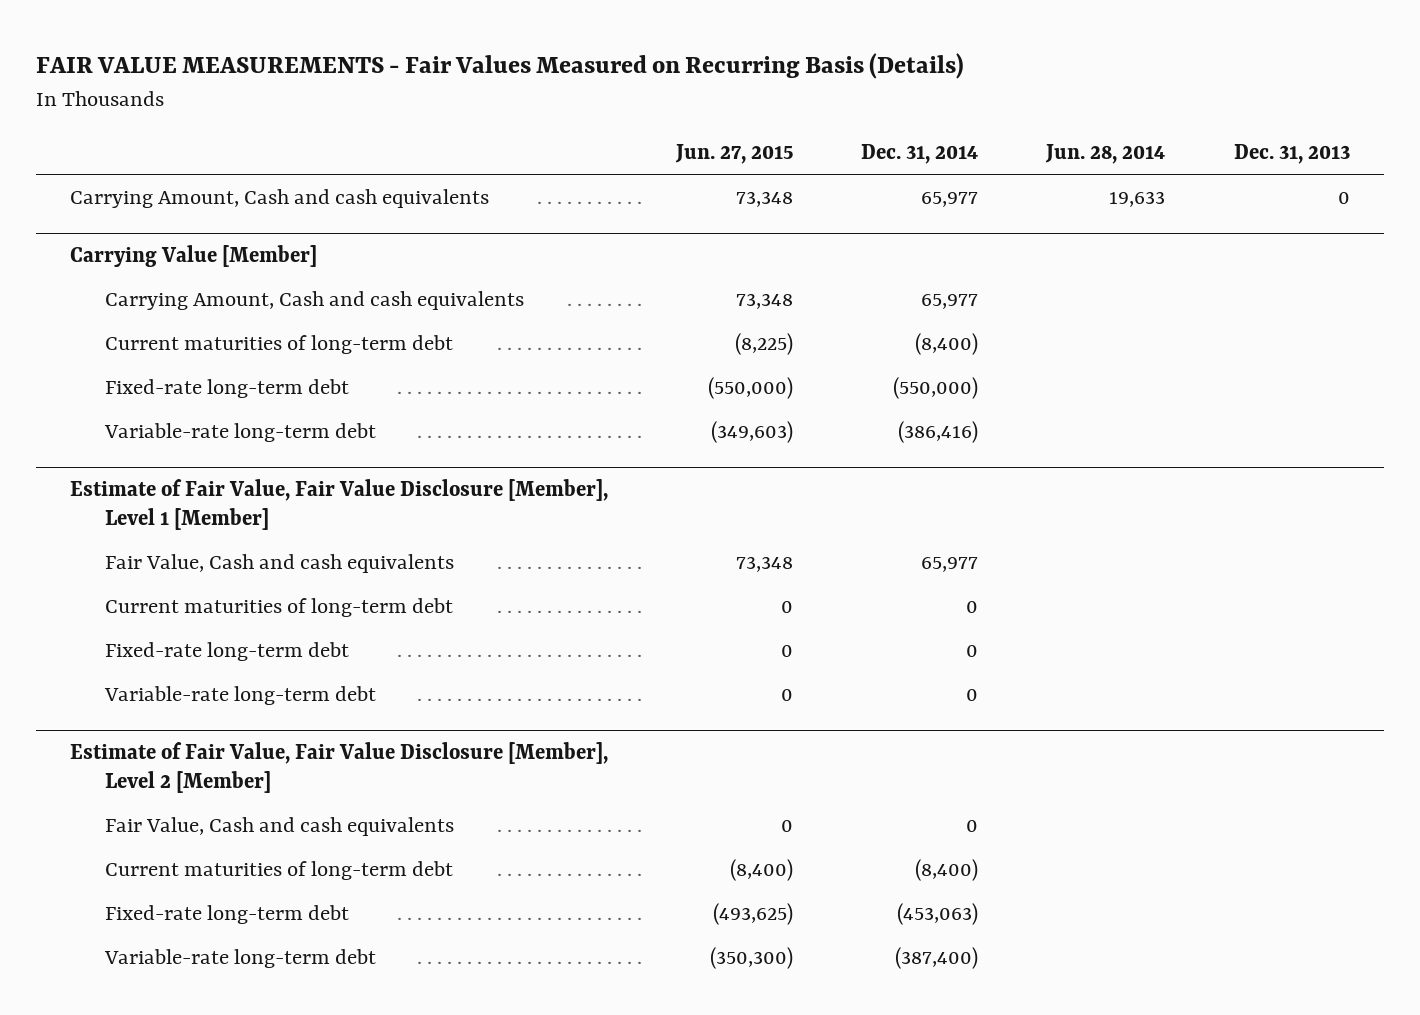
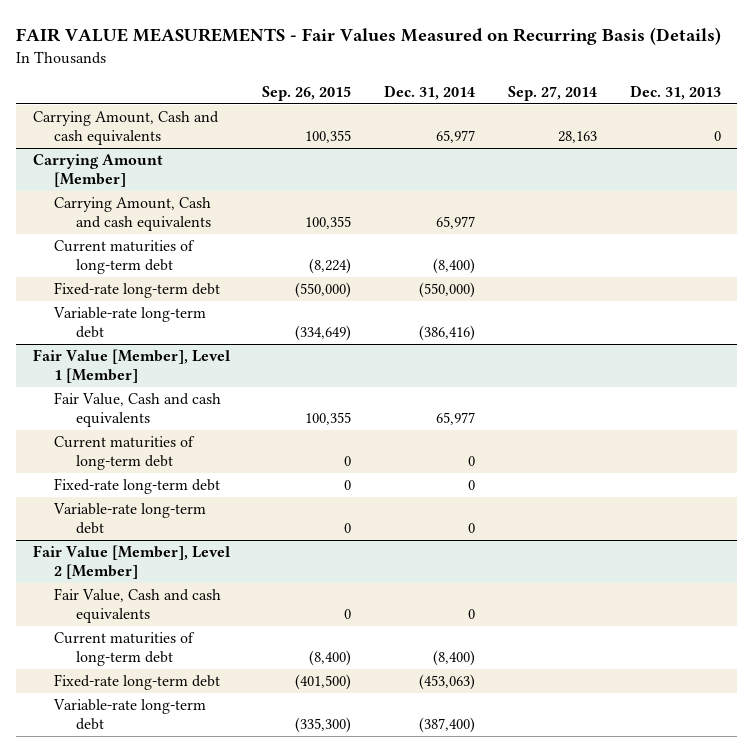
- | Jun. 27, 2015 | Dec. 31, 2014 | Jun. 28, 2014 | Dec. 31, 2013
+ | Sep. 26, 2015 | Dec. 31, 2014 | Sep. 27, 2014 | Dec. 31, 2013
- Carrying Value [Member]
+ Carrying Amount [Member]
- Estimate of Fair Value, Fair Value Disclosure [Member], Level 1 [Member]
+ Fair Value [Member], Level 1 [Member]
- Estimate of Fair Value, Fair Value Disclosure [Member], Level 2 [Member]
+ Fair Value [Member], Level 2 [Member]

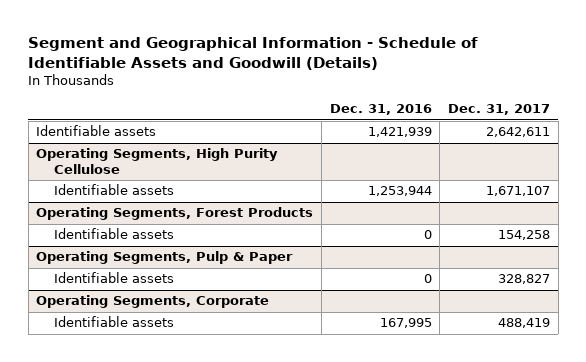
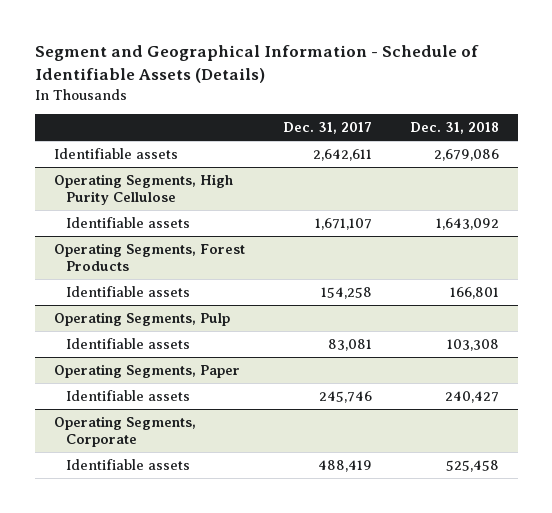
- Segment and Geographical Information - Schedule of Identifiable Assets and Goodwill (Details)
+ Segment and Geographical Information - Schedule of Identifiable Assets (Details)
- | Dec. 31, 2016 | Dec. 31, 2017
+ | Dec. 31, 2017 | Dec. 31, 2018
- Operating Segments, Pulp & Paper
- Identifiable assets | 0 | 328,827
+ Operating Segments, Pulp
+ Identifiable assets | 83,081 | 103,308
+ Operating Segments, Paper
+ Identifiable assets | 245,746 | 240,427

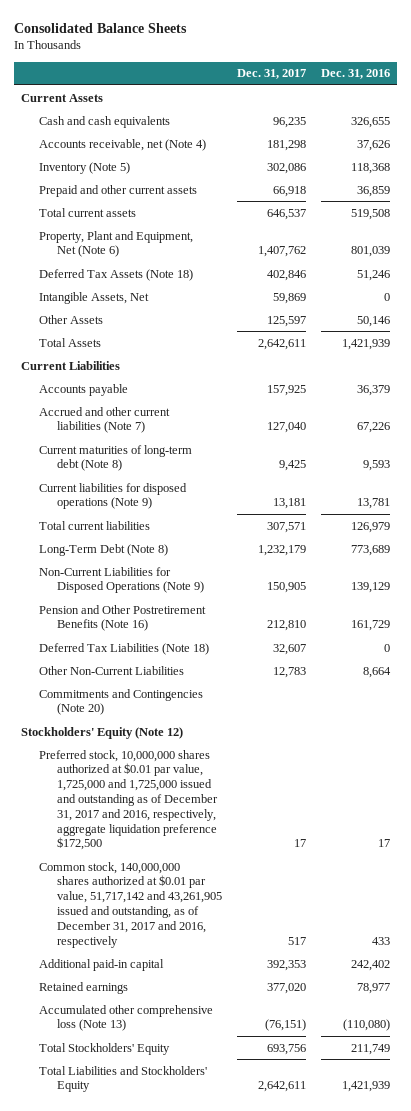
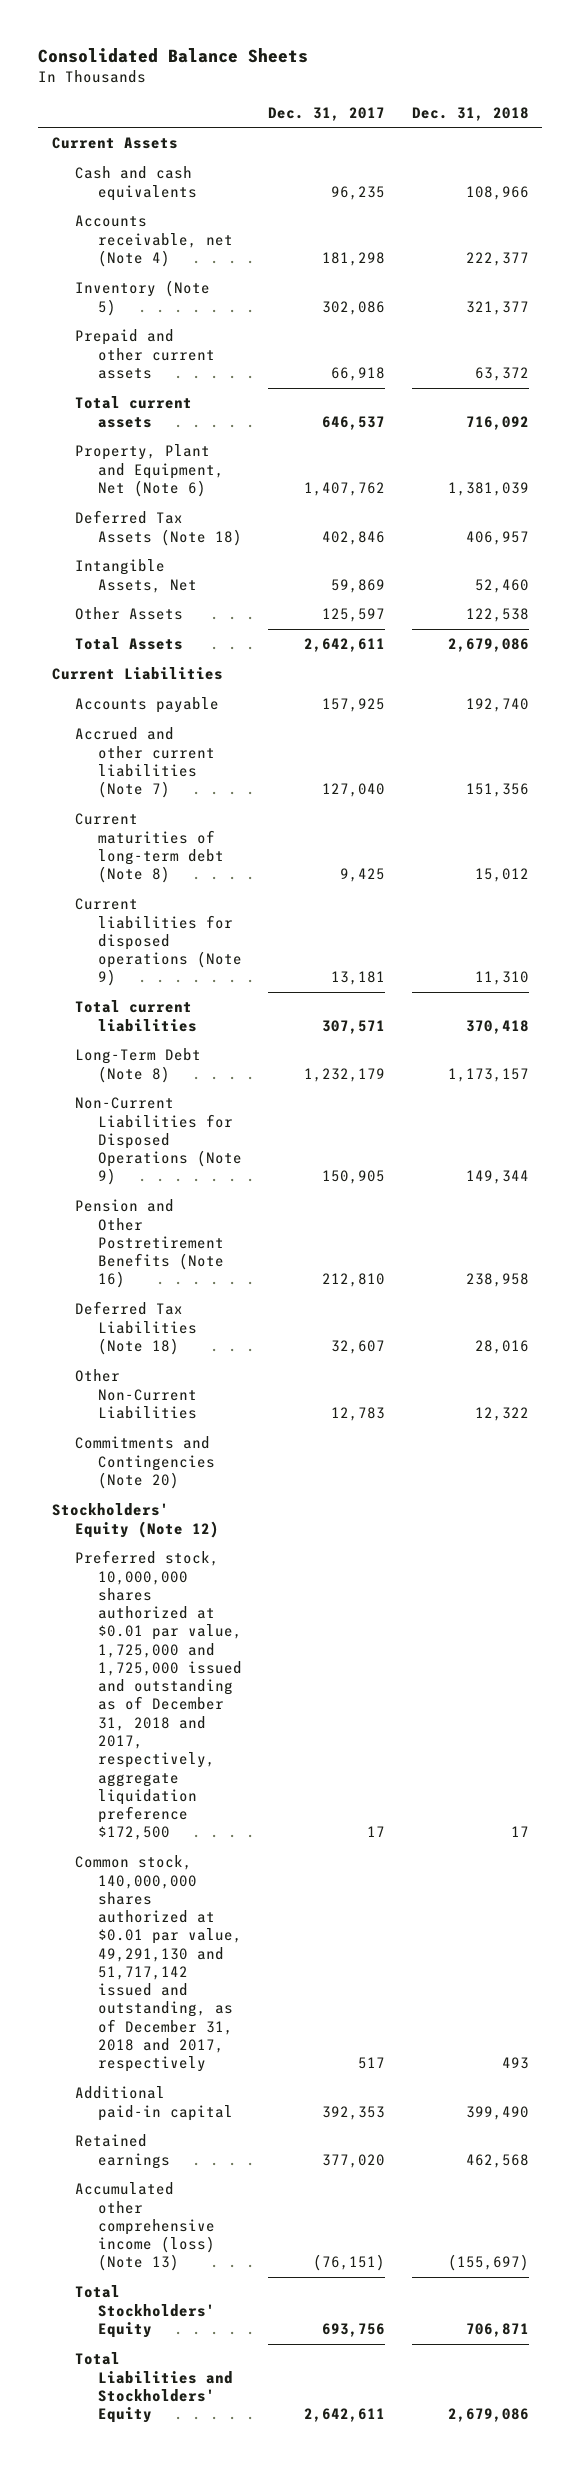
- | Dec. 31, 2017 | Dec. 31, 2016
+ | Dec. 31, 2017 | Dec. 31, 2018
- Preferred stock, 10,000,000 shares authorized at $0.01 par value, 1,725,000 and 1,725,000 issued and outstanding as of December 31, 2017 and 2016, respectively, aggregate liquidation preference $172,500 | 17 | 17
- Common stock, 140,000,000 shares authorized at $0.01 par value, 51,717,142 and 43,261,905 issued and outstanding, as of December 31, 2017 and 2016, respectively | 517 | 433
+ Preferred stock, 10,000,000 shares authorized at $0.01 par value, 1,725,000 and 1,725,000 issued and outstanding as of December 31, 2018 and 2017, respectively, aggregate liquidation preference $172,500 | 17 | 17
+ Common stock, 140,000,000 shares authorized at $0.01 par value, 49,291,130 and 51,717,142 issued and outstanding, as of December 31, 2018 and 2017, respectively | 517 | 493
- Accumulated other comprehensive loss (Note 13) | (76,151) | (110,080)
+ Accumulated other comprehensive income (loss) (Note 13) | (76,151) | (155,697)

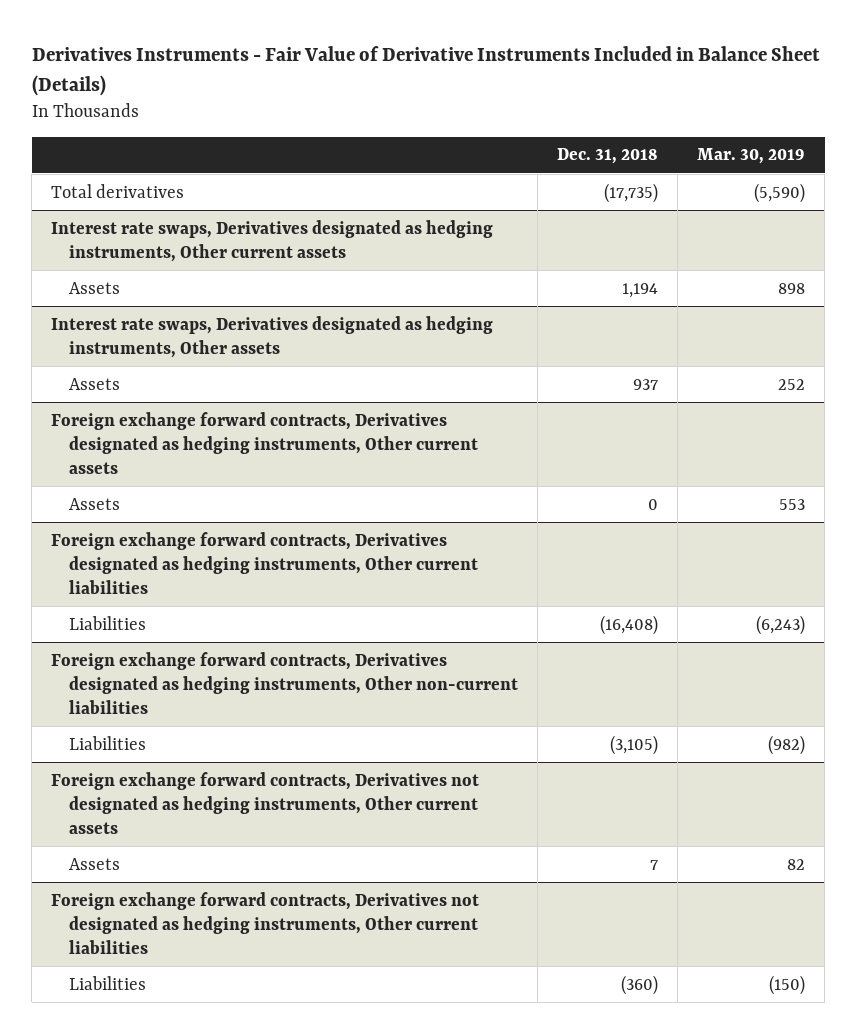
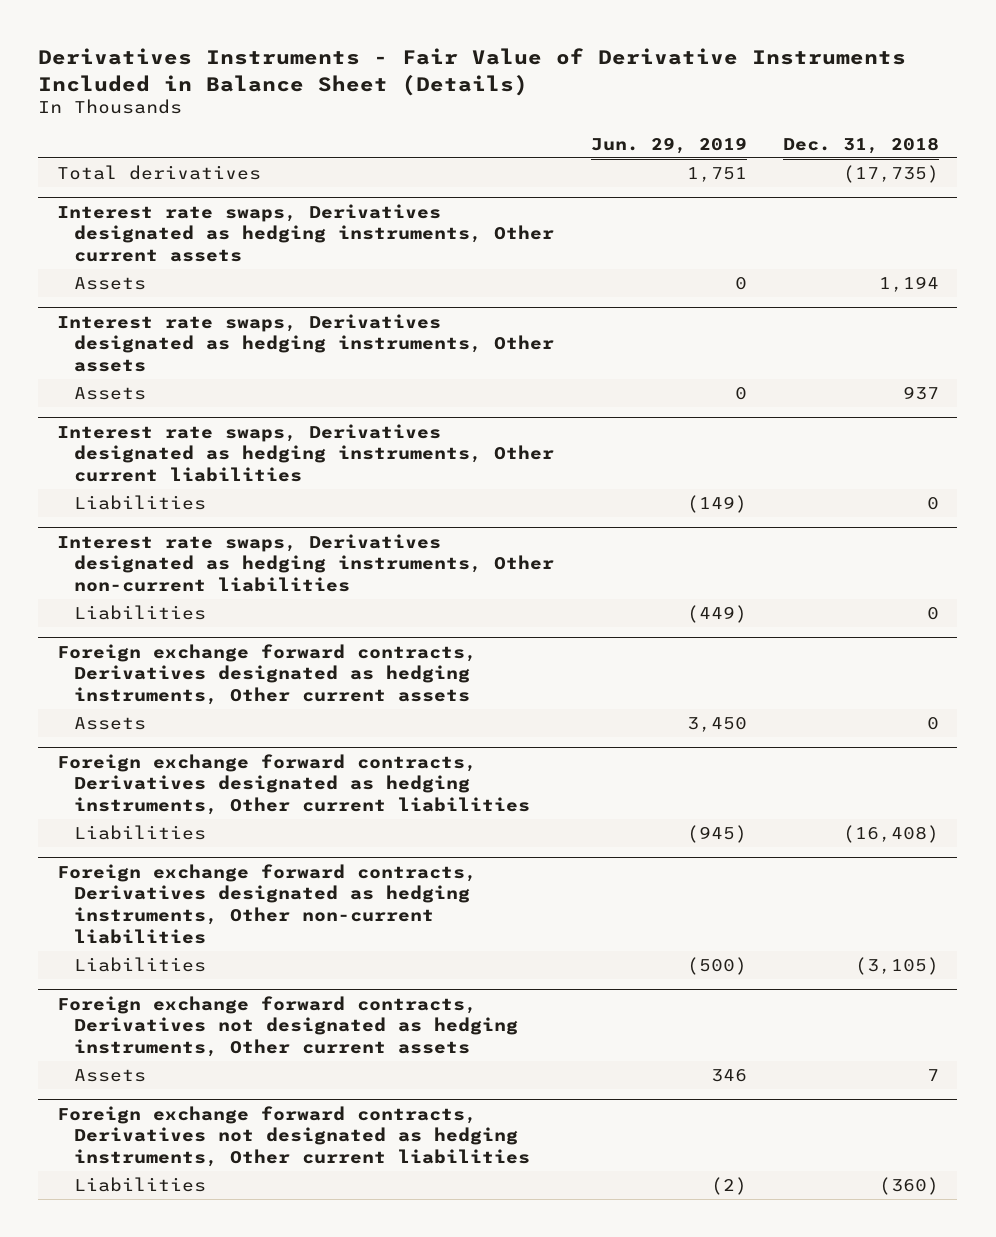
- | Dec. 31, 2018 | Mar. 30, 2019
+ | Jun. 29, 2019 | Dec. 31, 2018
+ Interest rate swaps, Derivatives designated as hedging instruments, Other current liabilities
+ Liabilities | (149) | 0
+ Interest rate swaps, Derivatives designated as hedging instruments, Other non-current liabilities
+ Liabilities | (449) | 0

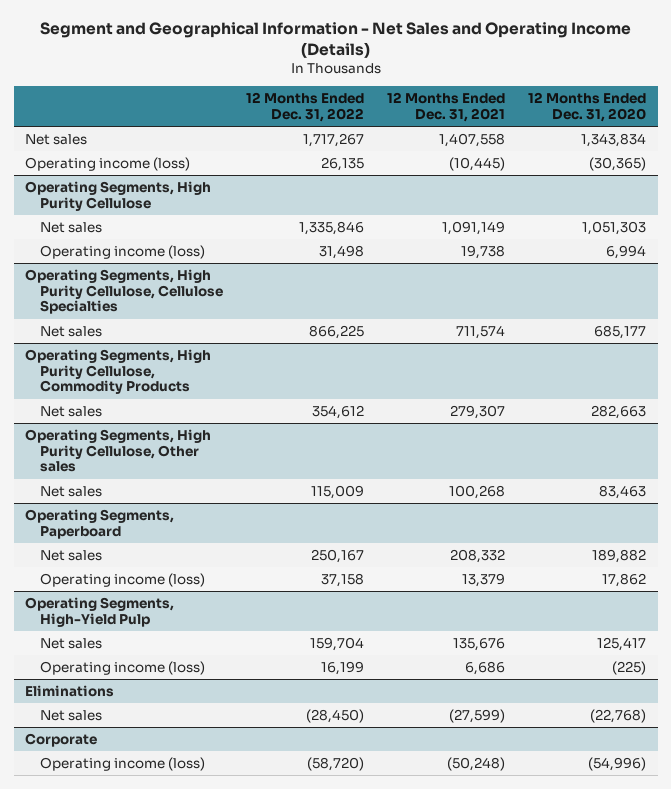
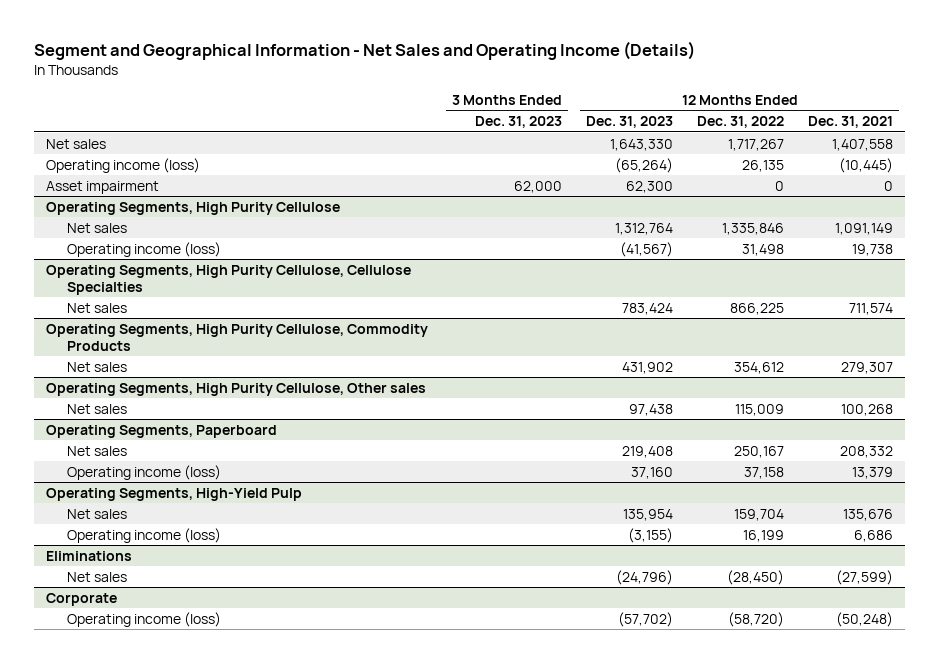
- | 12 Months Ended Dec. 31, 2022 | 12 Months Ended Dec. 31, 2021 | 12 Months Ended Dec. 31, 2020
+ | 3 Months Ended Dec. 31, 2023 | 12 Months Ended Dec. 31, 2023 | 12 Months Ended Dec. 31, 2022 | 12 Months Ended Dec. 31, 2021
+ Asset impairment | 62,000 | 62,300 | 0 | 0

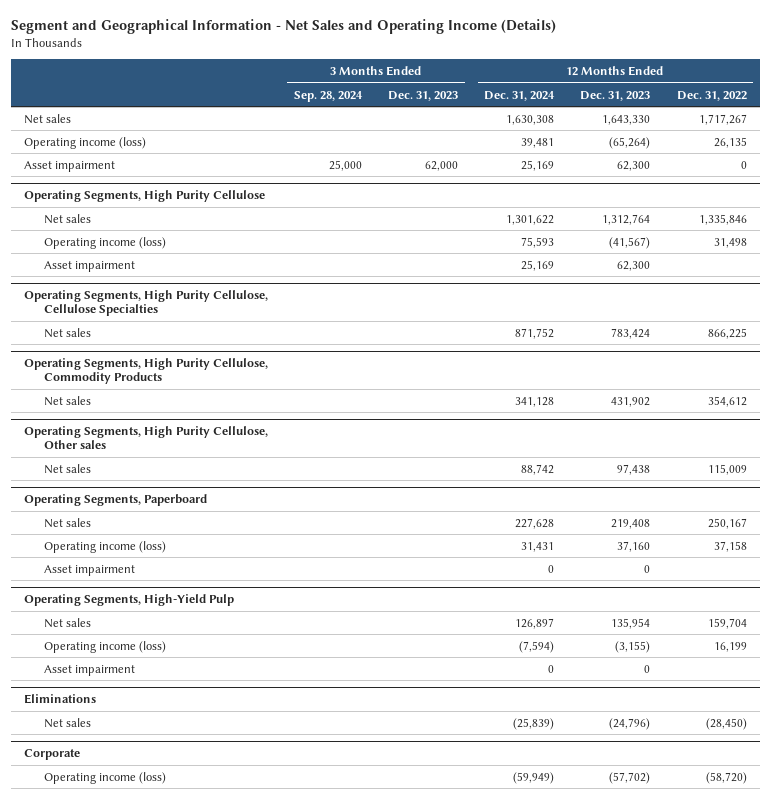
- | 3 Months Ended Dec. 31, 2023 | 12 Months Ended Dec. 31, 2023 | 12 Months Ended Dec. 31, 2022 | 12 Months Ended Dec. 31, 2021
+ | 3 Months Ended Sep. 28, 2024 | 3 Months Ended Dec. 31, 2023 | 12 Months Ended Dec. 31, 2024 | 12 Months Ended Dec. 31, 2023 | 12 Months Ended Dec. 31, 2022
@ Operating Segments, High Purity Cellulose
+ Asset impairment | | | 25,169 | 62,300 |
@ Operating Segments, Paperboard
+ Asset impairment | | | 0 | 0 |
@ Operating Segments, High-Yield Pulp
+ Asset impairment | | | 0 | 0 |

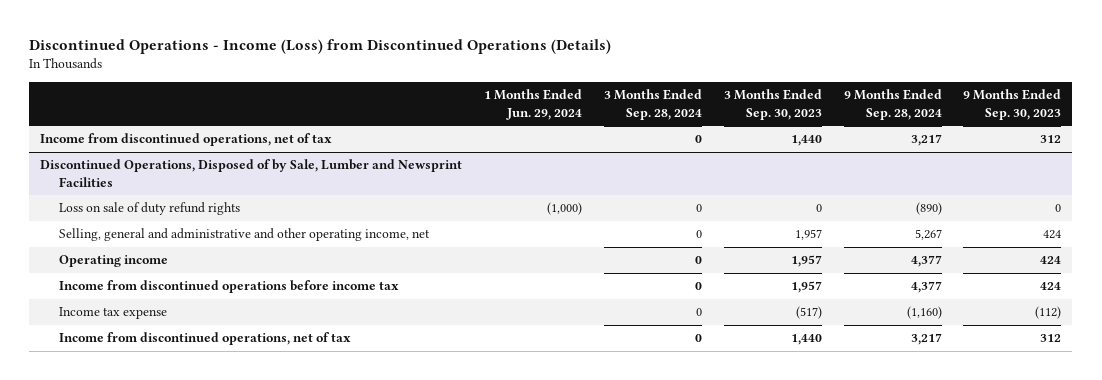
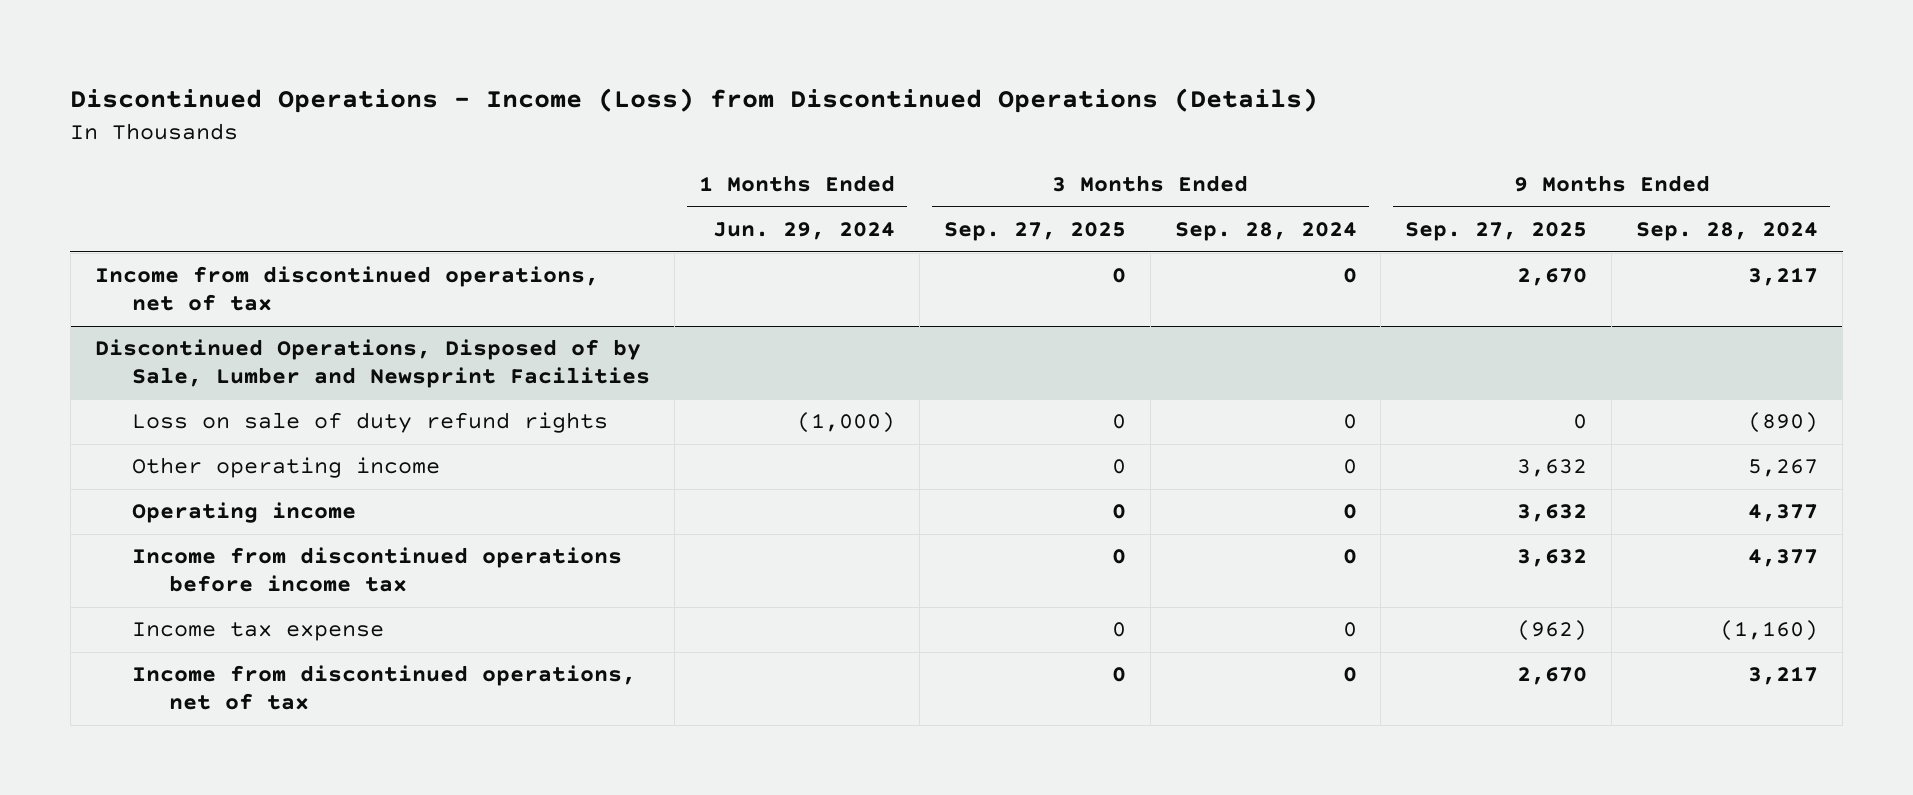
- | 1 Months Ended Jun. 29, 2024 | 3 Months Ended Sep. 28, 2024 | 3 Months Ended Sep. 30, 2023 | 9 Months Ended Sep. 28, 2024 | 9 Months Ended Sep. 30, 2023
+ | 1 Months Ended Jun. 29, 2024 | 3 Months Ended Sep. 27, 2025 | 3 Months Ended Sep. 28, 2024 | 9 Months Ended Sep. 27, 2025 | 9 Months Ended Sep. 28, 2024
@ Discontinued Operations, Disposed of by Sale, Lumber and Newsprint Facilities
- Selling, general and administrative and other operating income, net | | 0 | 1,957 | 5,267 | 424
+ Other operating income | | 0 | 0 | 3,632 | 5,267

